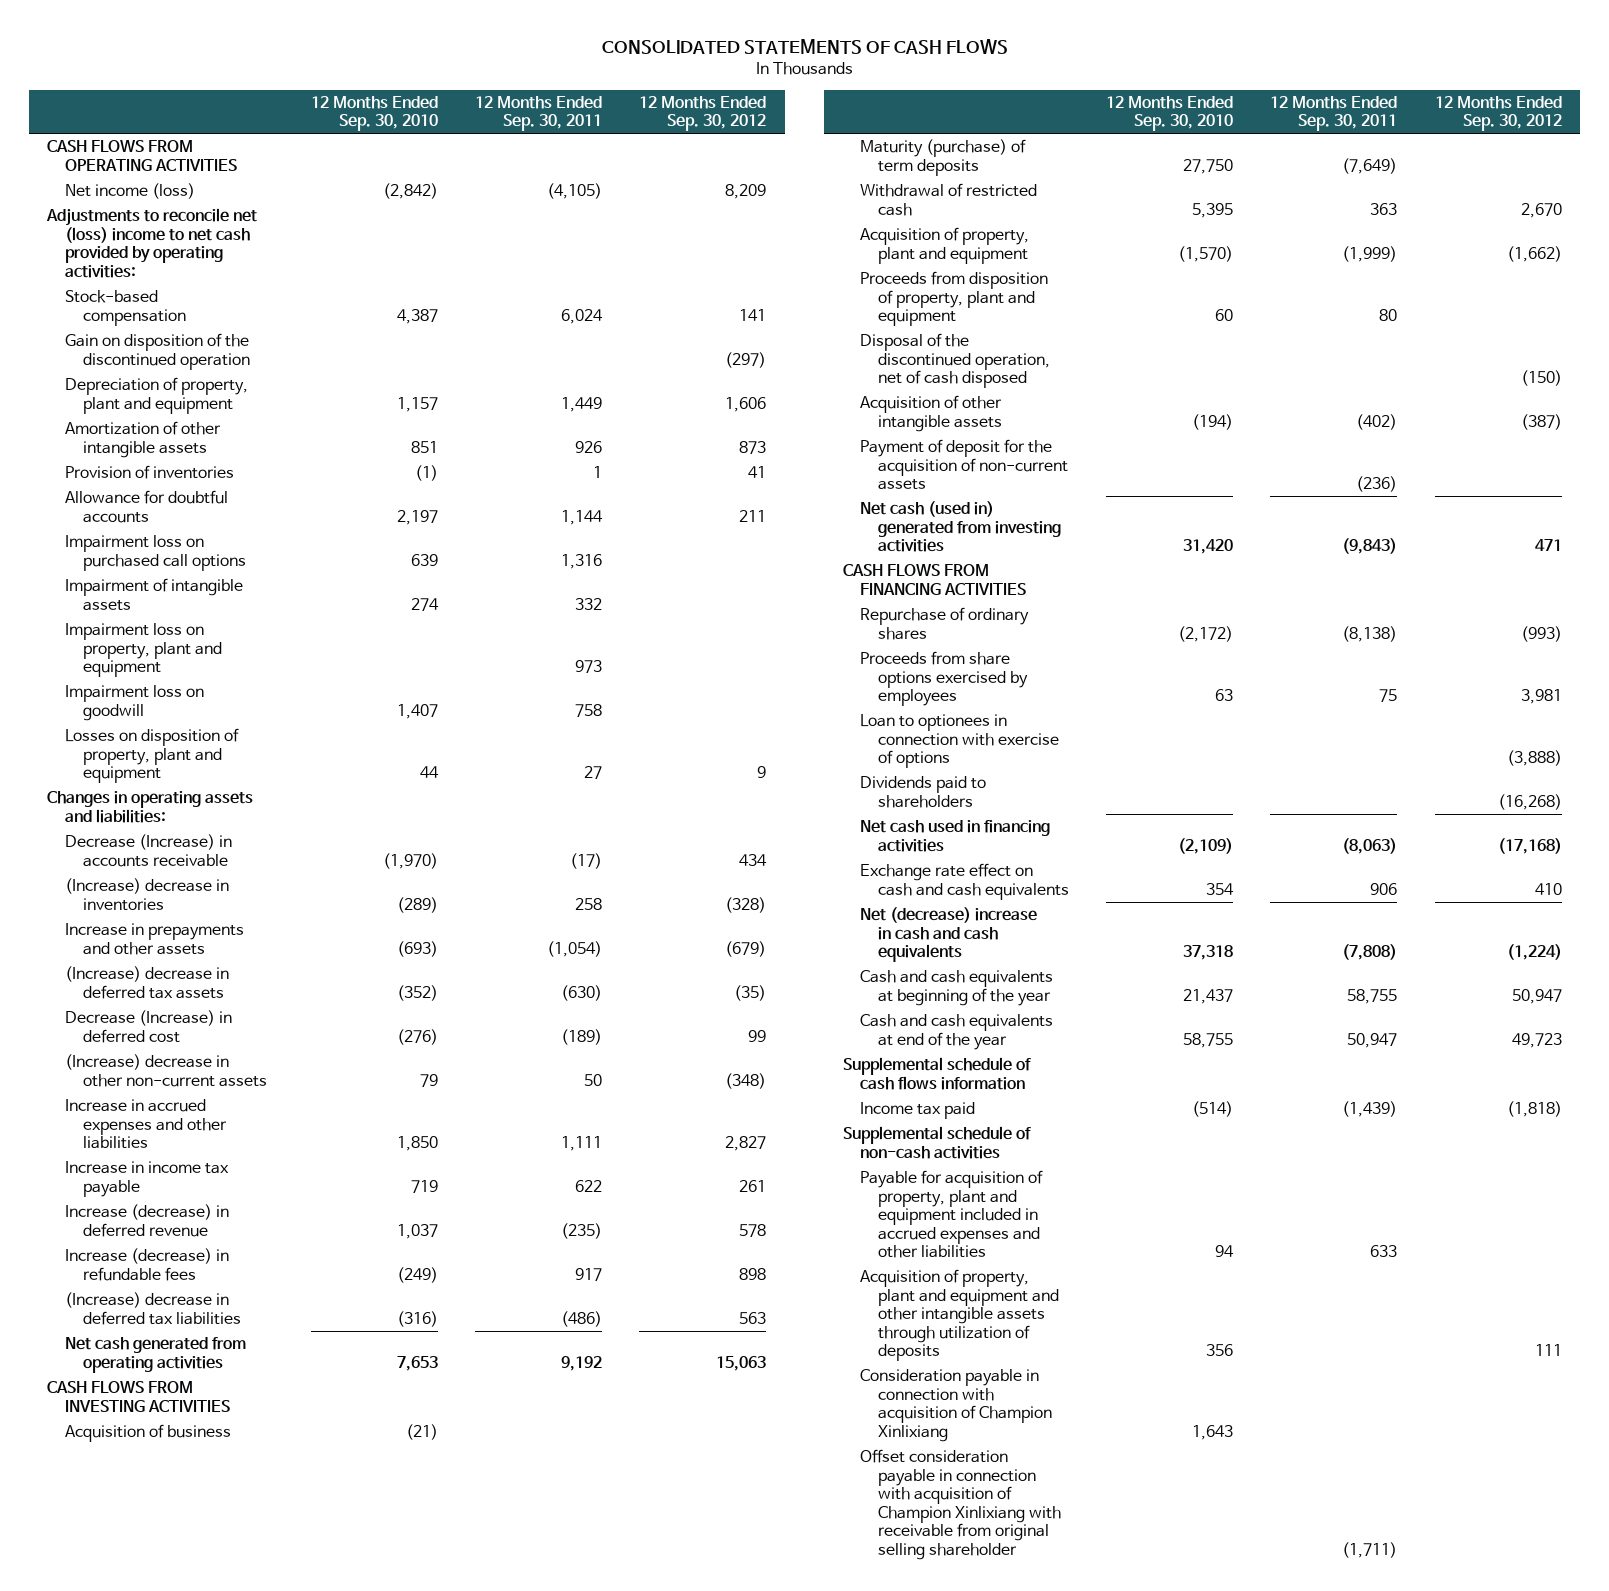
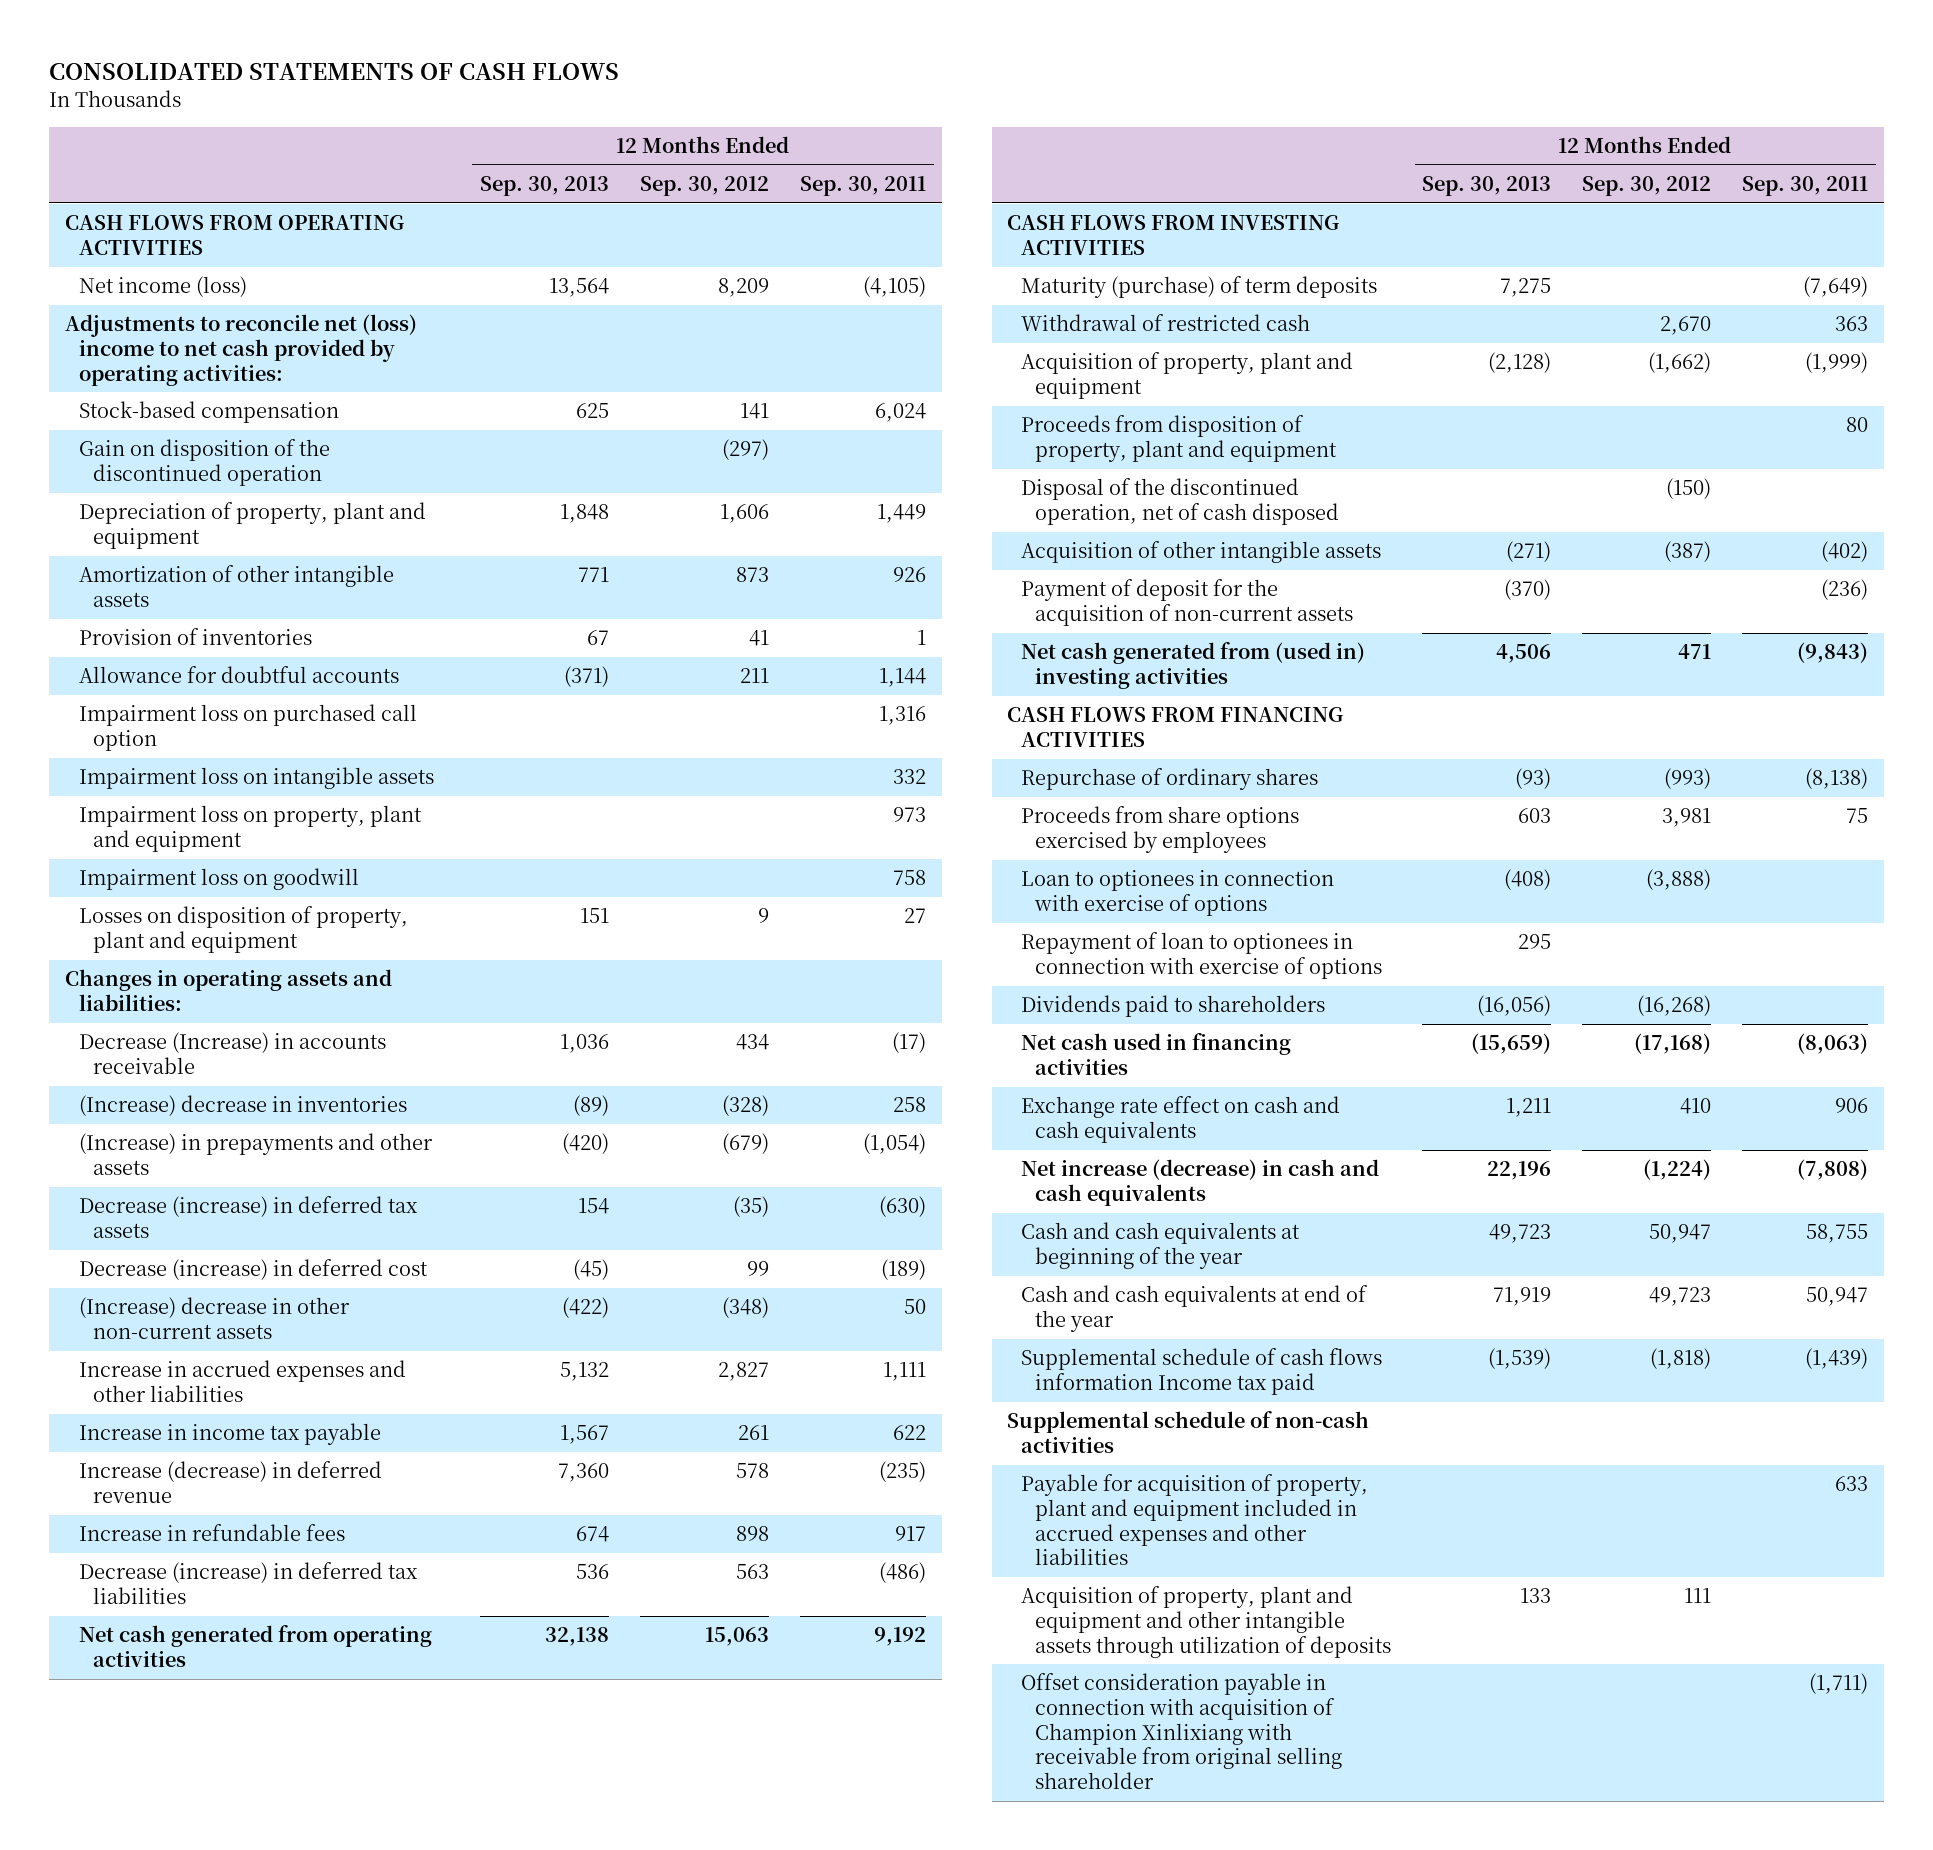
- | 12 Months Ended Sep. 30, 2010 | 12 Months Ended Sep. 30, 2011 | 12 Months Ended Sep. 30, 2012
+ | 12 Months Ended Sep. 30, 2013 | 12 Months Ended Sep. 30, 2012 | 12 Months Ended Sep. 30, 2011
- Impairment loss on purchased call options | 639 | 1,316 |
- Impairment of intangible assets | 274 | 332 |
+ Impairment loss on purchased call option | | | 1,316
+ Impairment loss on intangible assets | | | 332
- Increase in prepayments and other assets | (693) | (1,054) | (679)
- (Increase) decrease in deferred tax assets | (352) | (630) | (35)
- Decrease (Increase) in deferred cost | (276) | (189) | 99
+ (Increase) in prepayments and other assets | (420) | (679) | (1,054)
+ Decrease (increase) in deferred tax assets | 154 | (35) | (630)
+ Decrease (increase) in deferred cost | (45) | 99 | (189)
- Increase (decrease) in refundable fees | (249) | 917 | 898
- (Increase) decrease in deferred tax liabilities | (316) | (486) | 563
+ Increase in refundable fees | 674 | 898 | 917
+ Decrease (increase) in deferred tax liabilities | 536 | 563 | (486)
- Acquisition of business | (21) | |
- Net cash (used in) generated from investing activities | 31,420 | (9,843) | 471
+ Net cash generated from (used in) investing activities | 4,506 | 471 | (9,843)
+ Repayment of loan to optionees in connection with exercise of options | 295 | |
- Net (decrease) increase in cash and cash equivalents | 37,318 | (7,808) | (1,224)
+ Net increase (decrease) in cash and cash equivalents | 22,196 | (1,224) | (7,808)
- Supplemental schedule of cash flows information
- Income tax paid | (514) | (1,439) | (1,818)
+ Supplemental schedule of cash flows information Income tax paid | (1,539) | (1,818) | (1,439)
- Consideration payable in connection with acquisition of Champion Xinlixiang | 1,643 | |

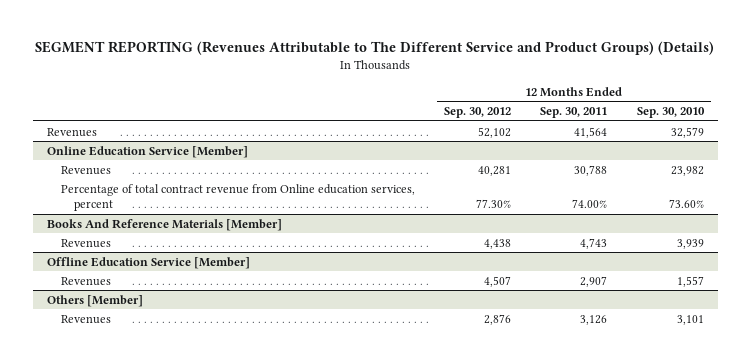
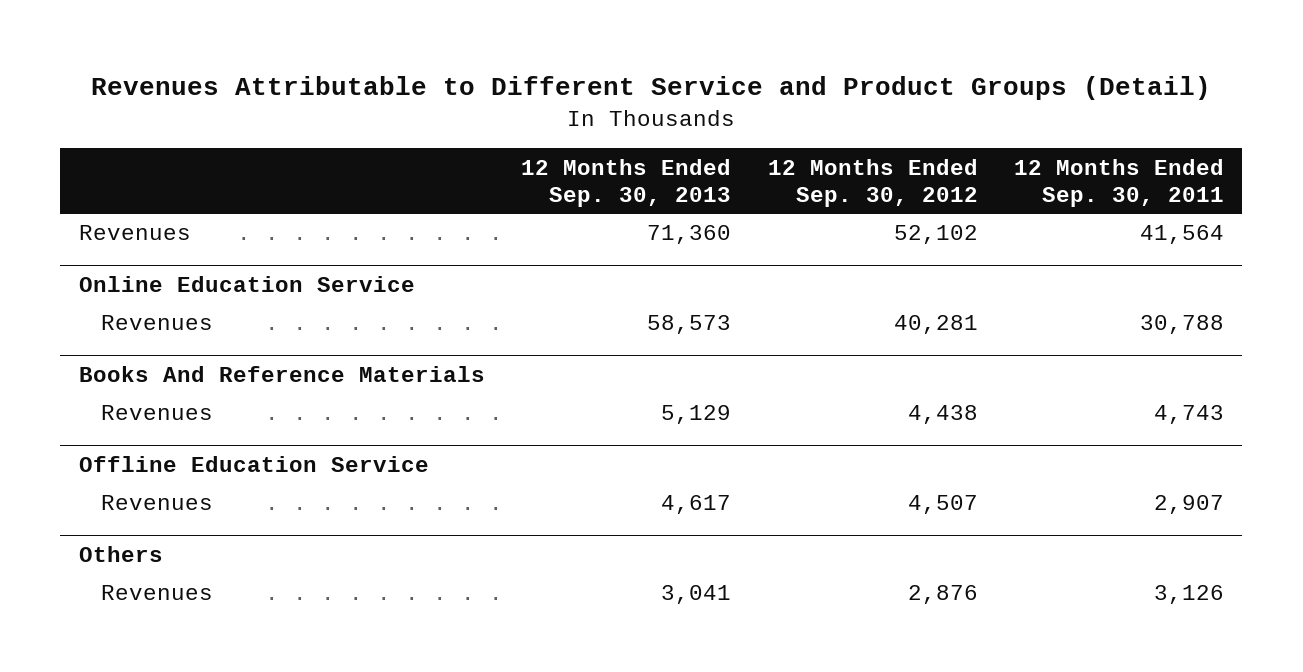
- SEGMENT REPORTING (Revenues Attributable to The Different Service and Product Groups) (Details)
+ Revenues Attributable to Different Service and Product Groups (Detail)
- | 12 Months Ended Sep. 30, 2012 | 12 Months Ended Sep. 30, 2011 | 12 Months Ended Sep. 30, 2010
+ | 12 Months Ended Sep. 30, 2013 | 12 Months Ended Sep. 30, 2012 | 12 Months Ended Sep. 30, 2011
- Online Education Service [Member]
+ Online Education Service
- Percentage of total contract revenue from Online education services, percent | 77.30% | 74.00% | 73.60%
- Books And Reference Materials [Member]
+ Books And Reference Materials
- Offline Education Service [Member]
+ Offline Education Service
- Others [Member]
+ Others

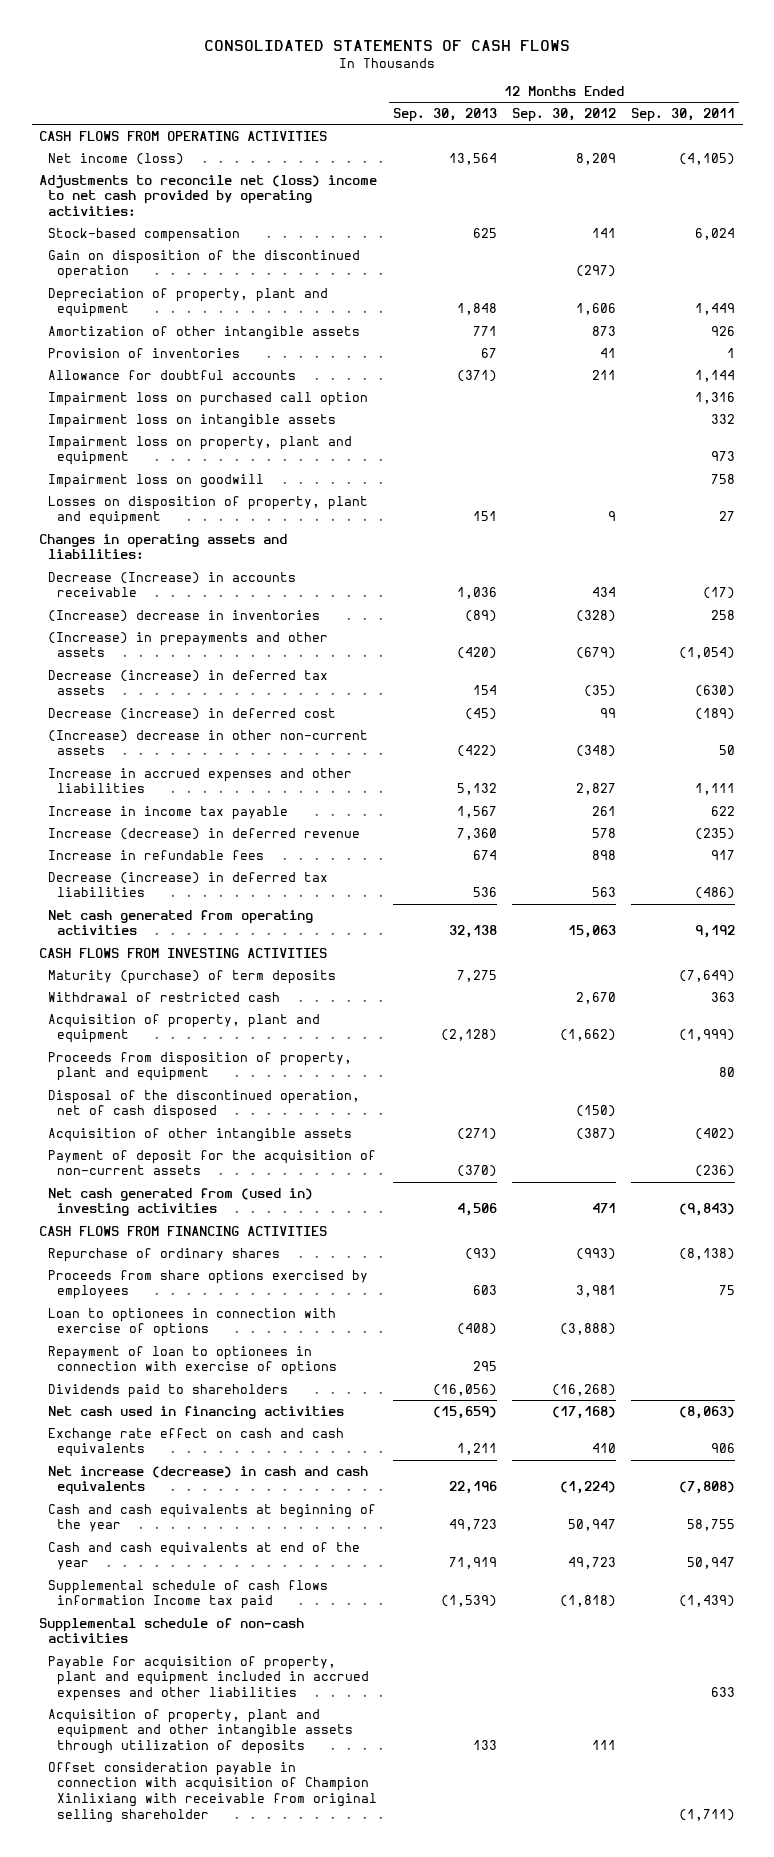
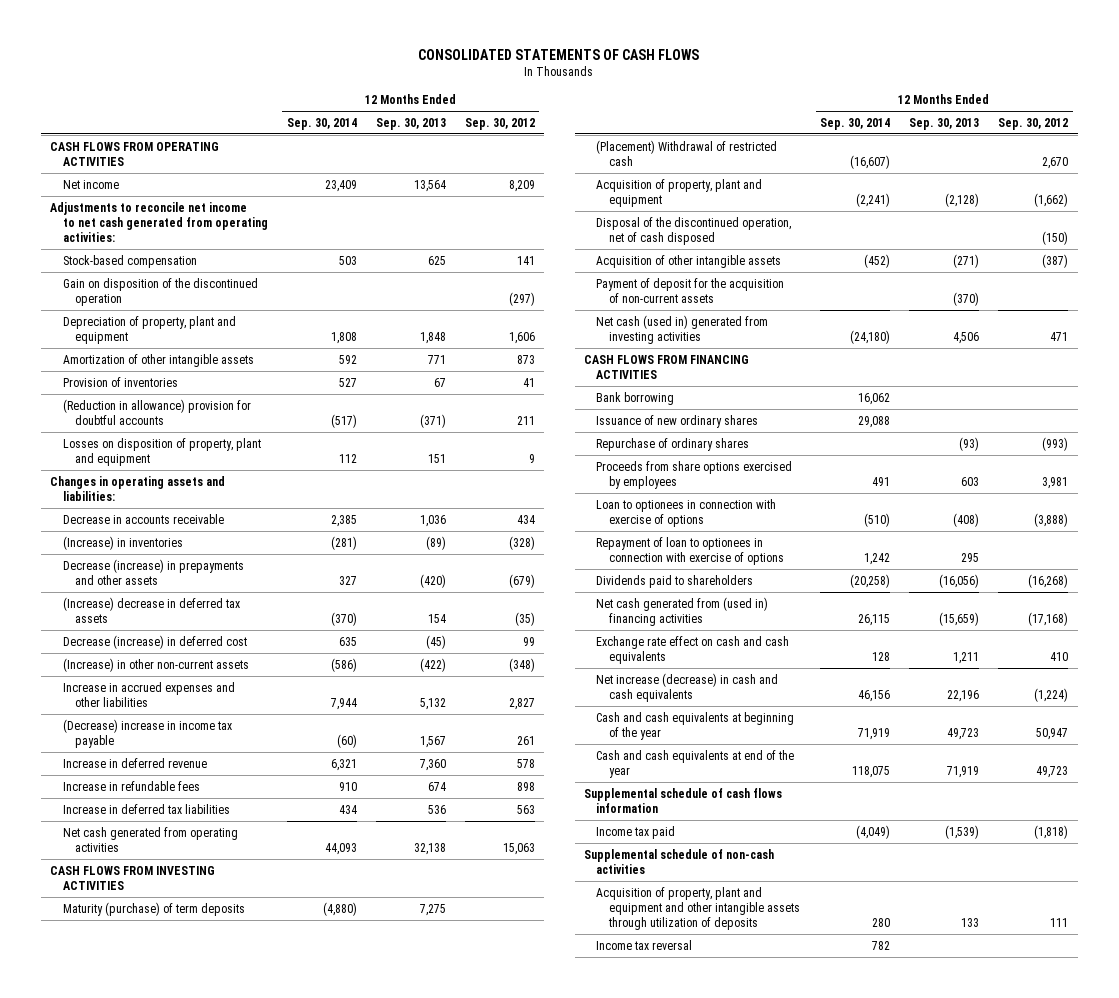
- | 12 Months Ended Sep. 30, 2013 | 12 Months Ended Sep. 30, 2012 | 12 Months Ended Sep. 30, 2011
+ | 12 Months Ended Sep. 30, 2014 | 12 Months Ended Sep. 30, 2013 | 12 Months Ended Sep. 30, 2012
- Net income (loss) | 13,564 | 8,209 | (4,105)
- Adjustments to reconcile net (loss) income to net cash provided by operating activities:
+ Net income | 23,409 | 13,564 | 8,209
+ Adjustments to reconcile net income to net cash generated from operating activities:
- Allowance for doubtful accounts | (371) | 211 | 1,144
- Impairment loss on purchased call option | | | 1,316
- Impairment loss on intangible assets | | | 332
- Impairment loss on property, plant and equipment | | | 973
- Impairment loss on goodwill | | | 758
+ (Reduction in allowance) provision for doubtful accounts | (517) | (371) | 211
- Decrease (Increase) in accounts receivable | 1,036 | 434 | (17)
- (Increase) decrease in inventories | (89) | (328) | 258
- (Increase) in prepayments and other assets | (420) | (679) | (1,054)
- Decrease (increase) in deferred tax assets | 154 | (35) | (630)
+ Decrease in accounts receivable | 2,385 | 1,036 | 434
+ (Increase) in inventories | (281) | (89) | (328)
+ Decrease (increase) in prepayments and other assets | 327 | (420) | (679)
+ (Increase) decrease in deferred tax assets | (370) | 154 | (35)
- (Increase) decrease in other non-current assets | (422) | (348) | 50
+ (Increase) in other non-current assets | (586) | (422) | (348)
- Increase in income tax payable | 1,567 | 261 | 622
- Increase (decrease) in deferred revenue | 7,360 | 578 | (235)
+ (Decrease) increase in income tax payable | (60) | 1,567 | 261
+ Increase in deferred revenue | 6,321 | 7,360 | 578
- Decrease (increase) in deferred tax liabilities | 536 | 563 | (486)
+ Increase in deferred tax liabilities | 434 | 536 | 563
- Withdrawal of restricted cash | | 2,670 | 363
+ (Placement) Withdrawal of restricted cash | (16,607) | | 2,670
- Proceeds from disposition of property, plant and equipment | | | 80
- Net cash generated from (used in) investing activities | 4,506 | 471 | (9,843)
+ Net cash (used in) generated from investing activities | (24,180) | 4,506 | 471
+ Bank borrowing | 16,062 | |
+ Issuance of new ordinary shares | 29,088 | |
- Net cash used in financing activities | (15,659) | (17,168) | (8,063)
+ Net cash generated from (used in) financing activities | 26,115 | (15,659) | (17,168)
- Supplemental schedule of cash flows information Income tax paid | (1,539) | (1,818) | (1,439)
+ Supplemental schedule of cash flows information
+ Income tax paid | (4,049) | (1,539) | (1,818)
- Payable for acquisition of property, plant and equipment included in accrued expenses and other liabilities | | | 633
- Offset consideration payable in connection with acquisition of Champion Xinlixiang with receivable from original selling shareholder | | | (1,711)
+ Income tax reversal | 782 | |

